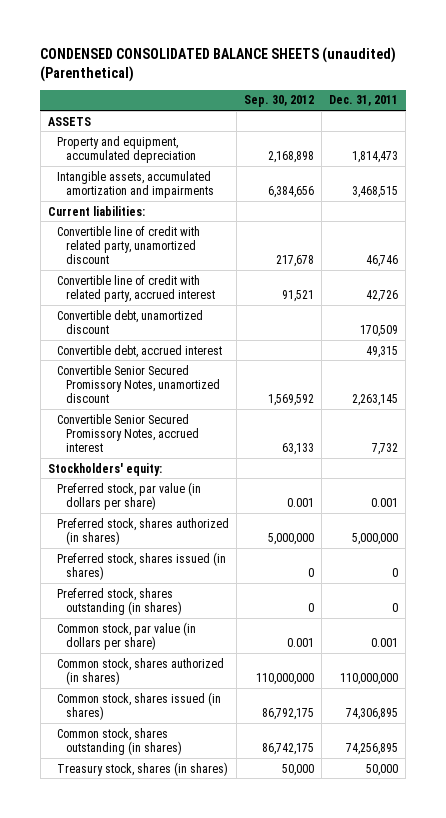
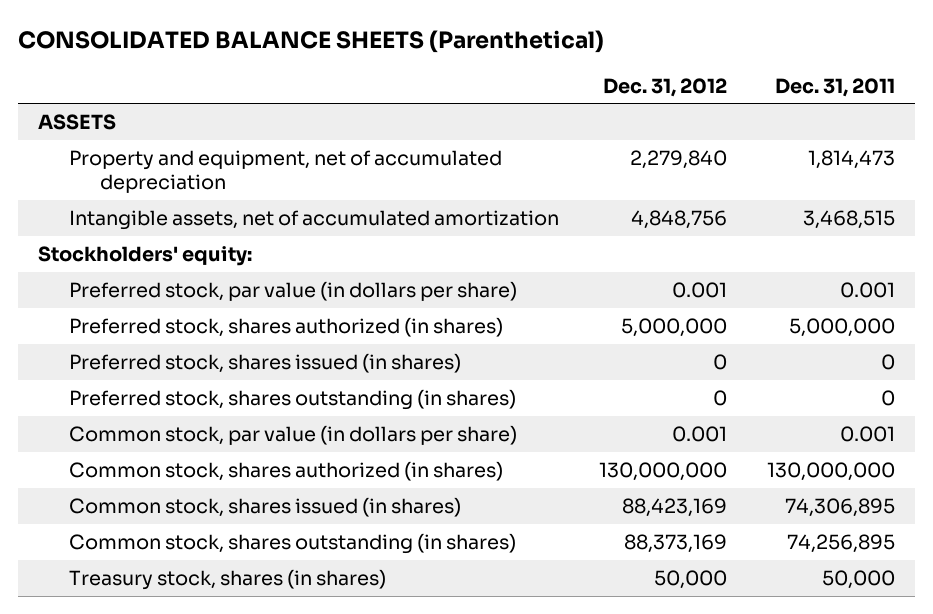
- CONDENSED CONSOLIDATED BALANCE SHEETS (unaudited) (Parenthetical)
+ CONSOLIDATED BALANCE SHEETS (Parenthetical)
- | Sep. 30, 2012 | Dec. 31, 2011
+ | Dec. 31, 2012 | Dec. 31, 2011
- Property and equipment, accumulated depreciation | 2,168,898 | 1,814,473
- Intangible assets, accumulated amortization and impairments | 6,384,656 | 3,468,515
- Current liabilities:
- Convertible line of credit with related party, unamortized discount | 217,678 | 46,746
- Convertible line of credit with related party, accrued interest | 91,521 | 42,726
- Convertible debt, unamortized discount | | 170,509
- Convertible debt, accrued interest | | 49,315
- Convertible Senior Secured Promissory Notes, unamortized discount | 1,569,592 | 2,263,145
- Convertible Senior Secured Promissory Notes, accrued interest | 63,133 | 7,732
+ Property and equipment, net of accumulated depreciation | 2,279,840 | 1,814,473
+ Intangible assets, net of accumulated amortization | 4,848,756 | 3,468,515
- Common stock, shares authorized (in shares) | 110,000,000 | 110,000,000
+ Common stock, shares authorized (in shares) | 130,000,000 | 130,000,000

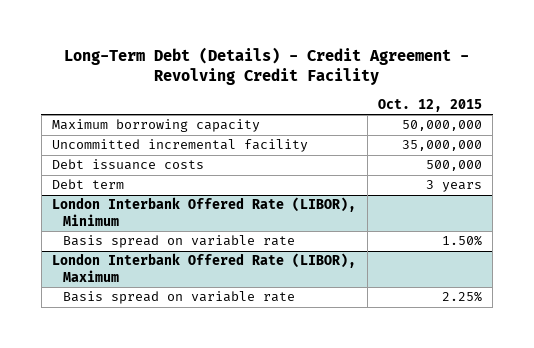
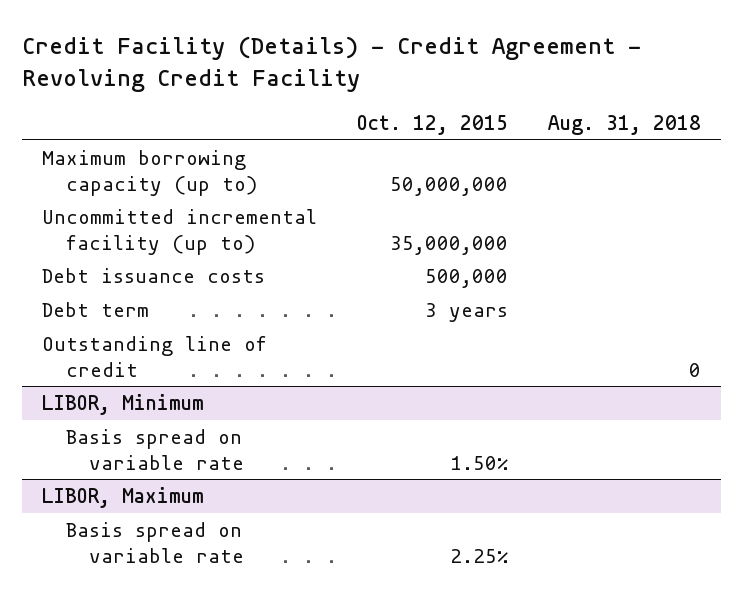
- Long-Term Debt (Details) - Credit Agreement - Revolving Credit Facility
+ Credit Facility (Details) - Credit Agreement - Revolving Credit Facility
- | Oct. 12, 2015
+ | Oct. 12, 2015 | Aug. 31, 2018
- Maximum borrowing capacity | 50,000,000
- Uncommitted incremental facility | 35,000,000
+ Maximum borrowing capacity (up to) | 50,000,000 |
+ Uncommitted incremental facility (up to) | 35,000,000 |
- London Interbank Offered Rate (LIBOR), Minimum
+ Outstanding line of credit | | 0
+ LIBOR, Minimum
- London Interbank Offered Rate (LIBOR), Maximum
+ LIBOR, Maximum

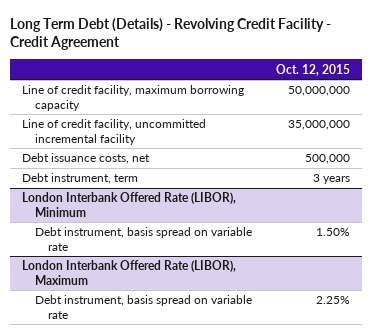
- Credit Facility (Details) - Credit Agreement - Revolving Credit Facility
+ Long Term Debt (Details) - Revolving Credit Facility - Credit Agreement
- | Oct. 12, 2015 | Aug. 31, 2018
+ | Oct. 12, 2015
- Maximum borrowing capacity (up to) | 50,000,000 |
- Uncommitted incremental facility (up to) | 35,000,000 |
- Debt issuance costs | 500,000 |
- Debt term | 3 years |
- Outstanding line of credit | | 0
- LIBOR, Minimum
- Basis spread on variable rate | 1.50% |
- LIBOR, Maximum
- Basis spread on variable rate | 2.25% |
+ Line of credit facility, maximum borrowing capacity | 50,000,000
+ Line of credit facility, uncommitted incremental facility | 35,000,000
+ Debt issuance costs, net | 500,000
+ Debt instrument, term | 3 years
+ London Interbank Offered Rate (LIBOR), Minimum
+ Debt instrument, basis spread on variable rate | 1.50%
+ London Interbank Offered Rate (LIBOR), Maximum
+ Debt instrument, basis spread on variable rate | 2.25%

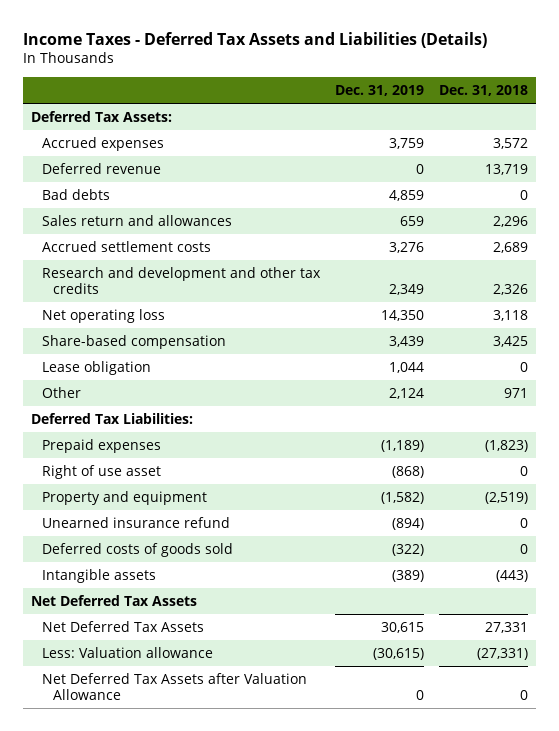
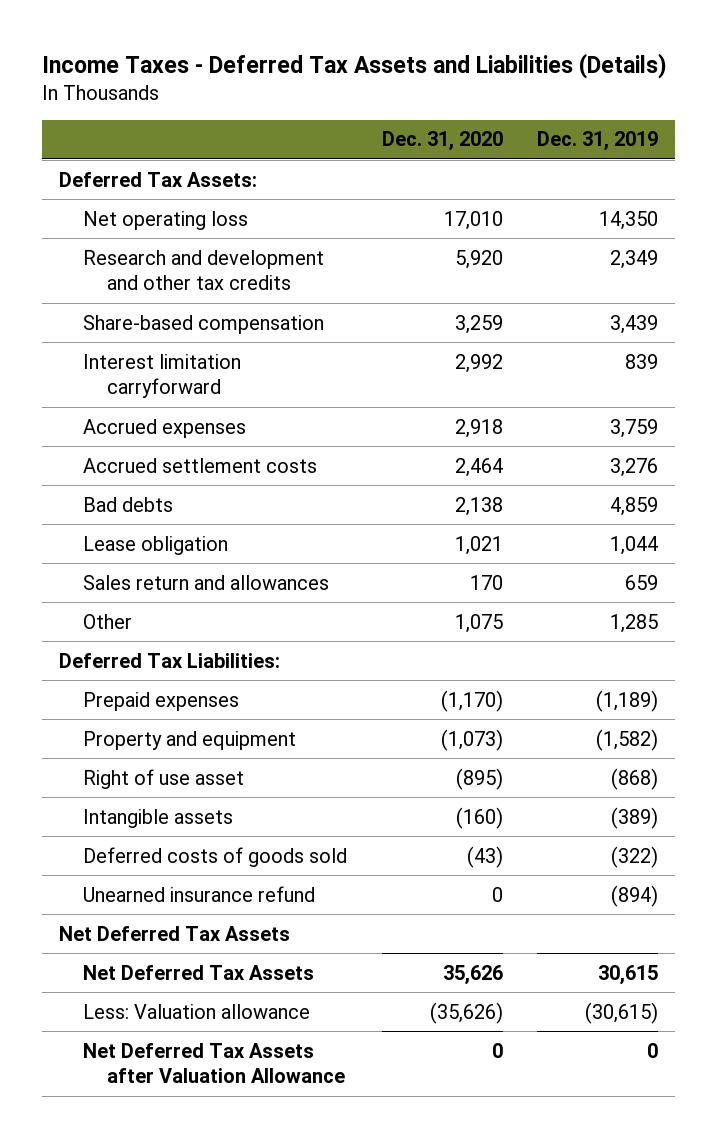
- | Dec. 31, 2019 | Dec. 31, 2018
+ | Dec. 31, 2020 | Dec. 31, 2019
- Deferred revenue | 0 | 13,719
moved down: Research and development and other tax credits | 5,920 | 2,349
+ Interest limitation carryforward | 2,992 | 839
moved down: Accrued expenses | 2,918 | 3,759
moved down: Accrued settlement costs | 2,464 | 3,276
moved down: Bad debts | 2,138 | 4,859
- Other | 2,124 | 971
moved down: Sales return and allowances | 170 | 659
+ Other | 1,075 | 1,285
moved down: Right of use asset | (895) | (868)
moved down: Deferred costs of goods sold | (43) | (322)
moved down: Unearned insurance refund | 0 | (894)

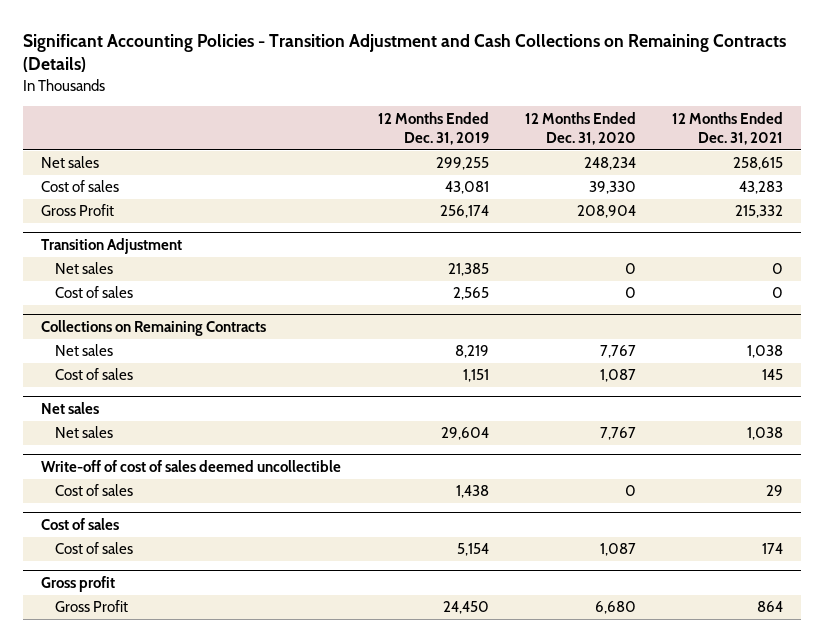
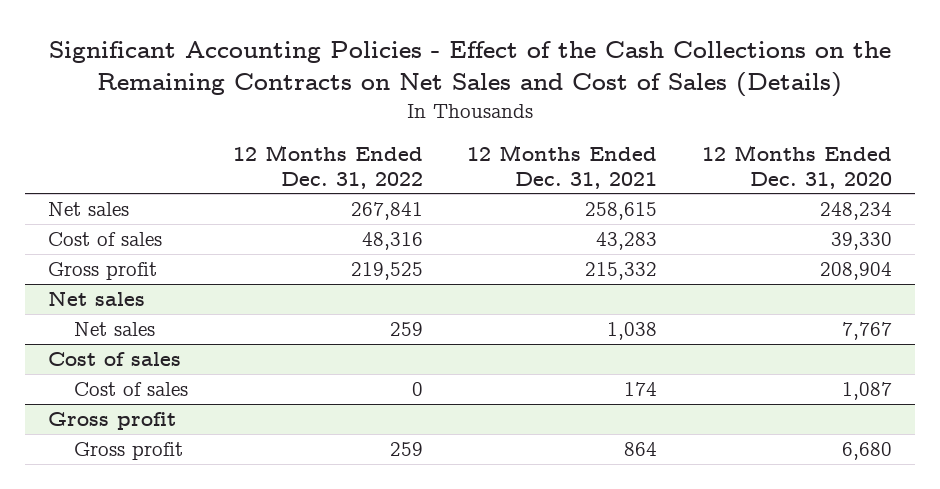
- Significant Accounting Policies - Transition Adjustment and Cash Collections on Remaining Contracts (Details)
+ Significant Accounting Policies - Effect of the Cash Collections on the Remaining Contracts on Net Sales and Cost of Sales (Details)
- | 12 Months Ended Dec. 31, 2019 | 12 Months Ended Dec. 31, 2020 | 12 Months Ended Dec. 31, 2021
+ | 12 Months Ended Dec. 31, 2022 | 12 Months Ended Dec. 31, 2021 | 12 Months Ended Dec. 31, 2020
- Gross Profit | 256,174 | 208,904 | 215,332
- Transition Adjustment
- Net sales | 21,385 | 0 | 0
- Cost of sales | 2,565 | 0 | 0
- Collections on Remaining Contracts
- Net sales | 8,219 | 7,767 | 1,038
- Cost of sales | 1,151 | 1,087 | 145
+ Gross profit | 219,525 | 215,332 | 208,904
- Write-off of cost of sales deemed uncollectible
- Cost of sales | 1,438 | 0 | 29
@ Gross profit
- Gross Profit | 24,450 | 6,680 | 864
+ Gross profit | 259 | 864 | 6,680

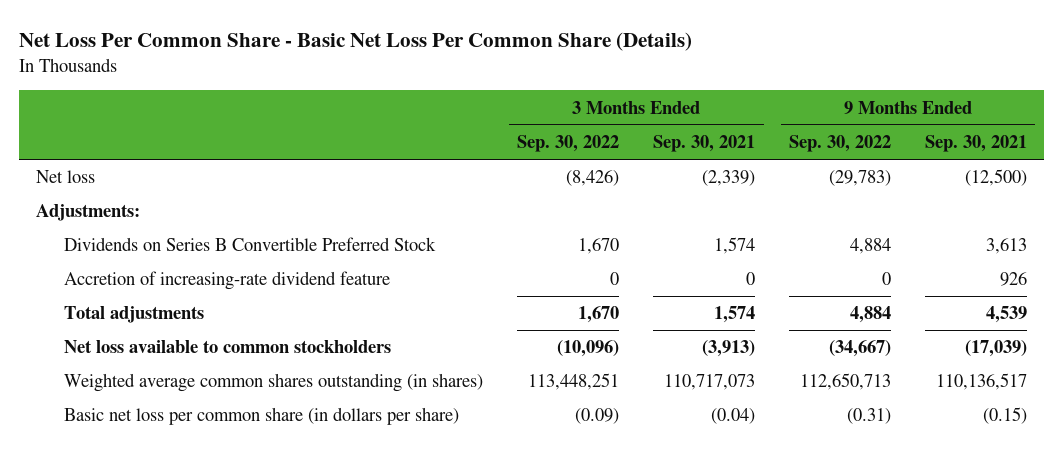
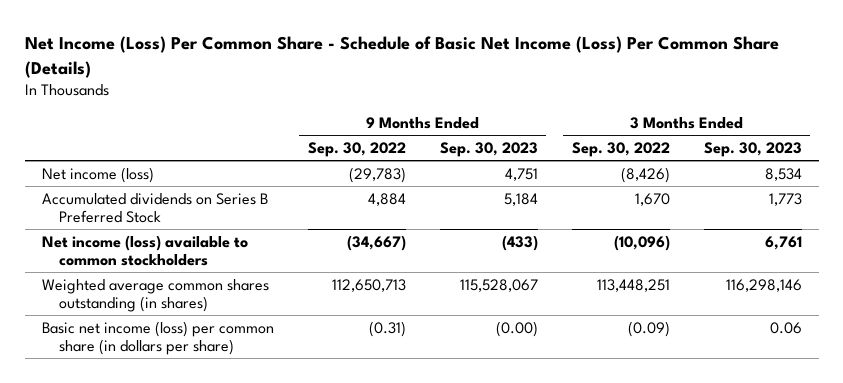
- Net Loss Per Common Share - Basic Net Loss Per Common Share (Details)
+ Net Income (Loss) Per Common Share - Schedule of Basic Net Income (Loss) Per Common Share (Details)
- | 3 Months Ended Sep. 30, 2022 | 3 Months Ended Sep. 30, 2021 | 9 Months Ended Sep. 30, 2022 | 9 Months Ended Sep. 30, 2021
+ | 9 Months Ended Sep. 30, 2022 | 9 Months Ended Sep. 30, 2023 | 3 Months Ended Sep. 30, 2022 | 3 Months Ended Sep. 30, 2023
- Net loss | (8,426) | (2,339) | (29,783) | (12,500)
- Adjustments:
- Dividends on Series B Convertible Preferred Stock | 1,670 | 1,574 | 4,884 | 3,613
- Accretion of increasing-rate dividend feature | 0 | 0 | 0 | 926
- Total adjustments | 1,670 | 1,574 | 4,884 | 4,539
- Net loss available to common stockholders | (10,096) | (3,913) | (34,667) | (17,039)
+ Net income (loss) | (29,783) | 4,751 | (8,426) | 8,534
+ Accumulated dividends on Series B Preferred Stock | 4,884 | 5,184 | 1,670 | 1,773
+ Net income (loss) available to common stockholders | (34,667) | (433) | (10,096) | 6,761
- Basic net loss per common share (in dollars per share) | (0.09) | (0.04) | (0.31) | (0.15)
+ Basic net income (loss) per common share (in dollars per share) | (0.31) | (0.00) | (0.09) | 0.06

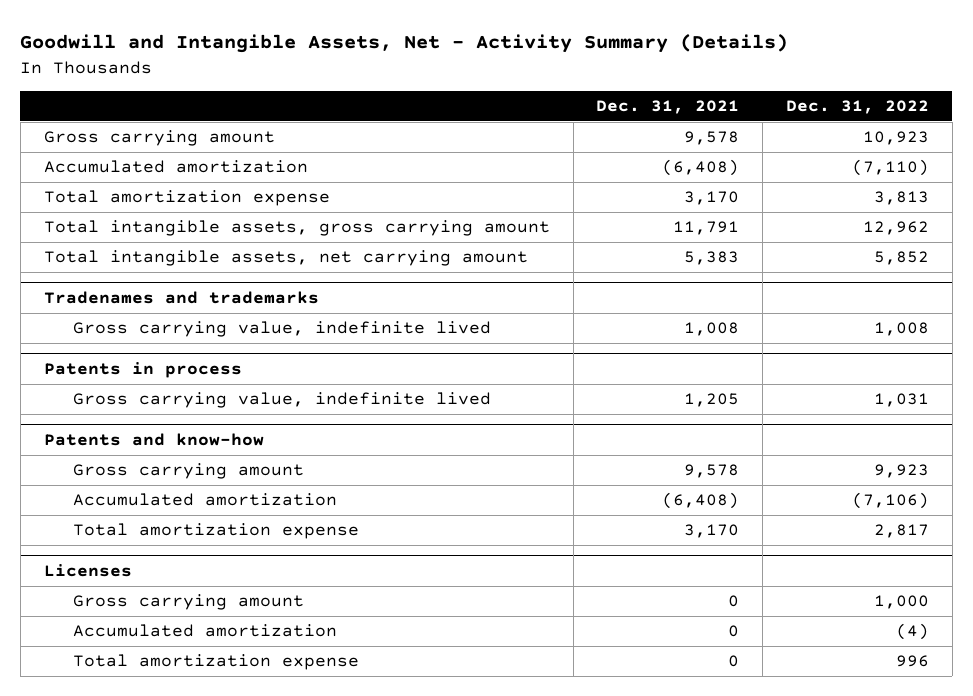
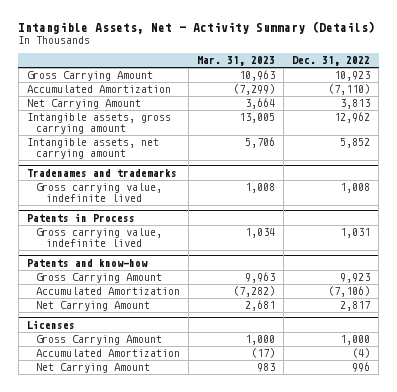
- Goodwill and Intangible Assets, Net - Activity Summary (Details)
+ Intangible Assets, Net - Activity Summary (Details)
- | Dec. 31, 2021 | Dec. 31, 2022
+ | Mar. 31, 2023 | Dec. 31, 2022
- Gross carrying amount | 9,578 | 10,923
- Accumulated amortization | (6,408) | (7,110)
- Total amortization expense | 3,170 | 3,813
- Total intangible assets, gross carrying amount | 11,791 | 12,962
- Total intangible assets, net carrying amount | 5,383 | 5,852
+ Gross Carrying Amount | 10,963 | 10,923
+ Accumulated Amortization | (7,299) | (7,110)
+ Net Carrying Amount | 3,664 | 3,813
+ Intangible assets, gross carrying amount | 13,005 | 12,962
+ Intangible assets, net carrying amount | 5,706 | 5,852
- Patents in process
+ Patents in Process
@ Patents and know-how
- Gross carrying amount | 9,578 | 9,923
- Accumulated amortization | (6,408) | (7,106)
- Total amortization expense | 3,170 | 2,817
+ Gross Carrying Amount | 9,963 | 9,923
+ Accumulated Amortization | (7,282) | (7,106)
+ Net Carrying Amount | 2,681 | 2,817
@ Licenses
- Gross carrying amount | 0 | 1,000
- Accumulated amortization | 0 | (4)
- Total amortization expense | 0 | 996
+ Gross Carrying Amount | 1,000 | 1,000
+ Accumulated Amortization | (17) | (4)
+ Net Carrying Amount | 983 | 996

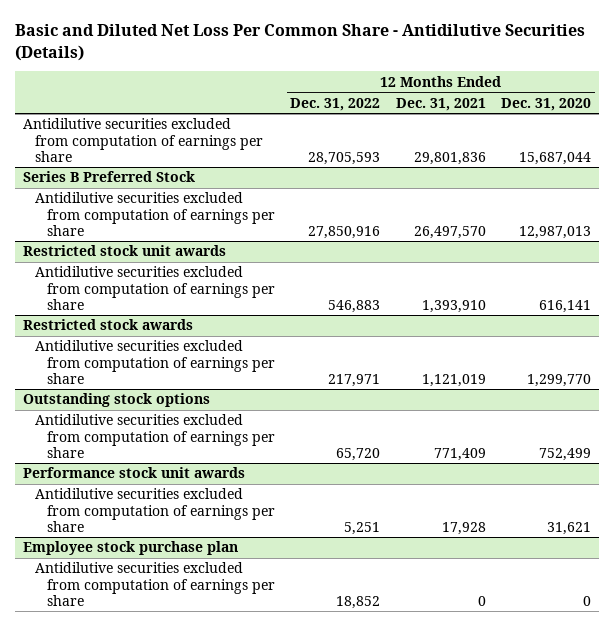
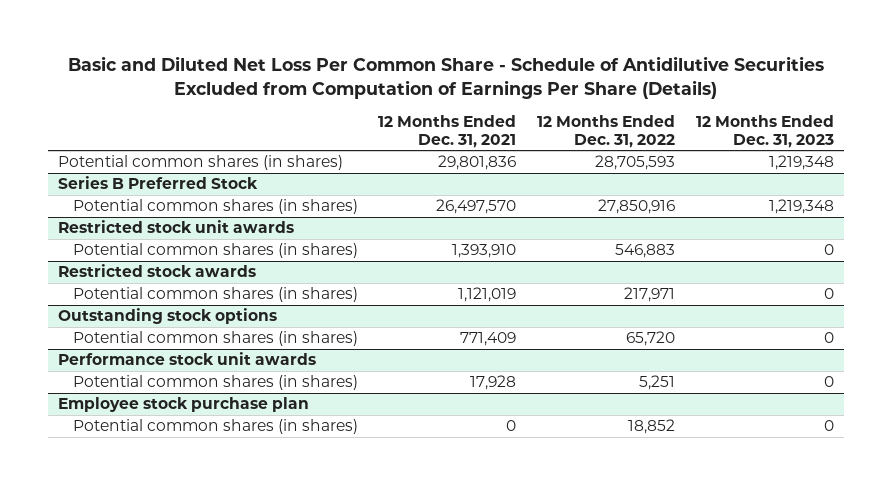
- Basic and Diluted Net Loss Per Common Share - Antidilutive Securities (Details)
+ Basic and Diluted Net Loss Per Common Share - Schedule of Antidilutive Securities Excluded from Computation of Earnings Per Share (Details)
- | 12 Months Ended Dec. 31, 2022 | 12 Months Ended Dec. 31, 2021 | 12 Months Ended Dec. 31, 2020
+ | 12 Months Ended Dec. 31, 2021 | 12 Months Ended Dec. 31, 2022 | 12 Months Ended Dec. 31, 2023
- Antidilutive securities excluded from computation of earnings per share | 28,705,593 | 29,801,836 | 15,687,044
+ Potential common shares (in shares) | 29,801,836 | 28,705,593 | 1,219,348
@ Series B Preferred Stock
- Antidilutive securities excluded from computation of earnings per share | 27,850,916 | 26,497,570 | 12,987,013
+ Potential common shares (in shares) | 26,497,570 | 27,850,916 | 1,219,348
@ Restricted stock unit awards
- Antidilutive securities excluded from computation of earnings per share | 546,883 | 1,393,910 | 616,141
+ Potential common shares (in shares) | 1,393,910 | 546,883 | 0
@ Restricted stock awards
- Antidilutive securities excluded from computation of earnings per share | 217,971 | 1,121,019 | 1,299,770
+ Potential common shares (in shares) | 1,121,019 | 217,971 | 0
@ Outstanding stock options
- Antidilutive securities excluded from computation of earnings per share | 65,720 | 771,409 | 752,499
+ Potential common shares (in shares) | 771,409 | 65,720 | 0
@ Performance stock unit awards
- Antidilutive securities excluded from computation of earnings per share | 5,251 | 17,928 | 31,621
+ Potential common shares (in shares) | 17,928 | 5,251 | 0
@ Employee stock purchase plan
- Antidilutive securities excluded from computation of earnings per share | 18,852 | 0 | 0
+ Potential common shares (in shares) | 0 | 18,852 | 0

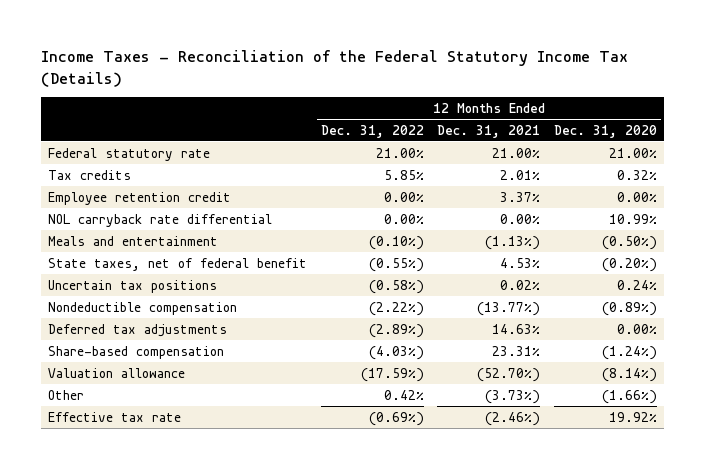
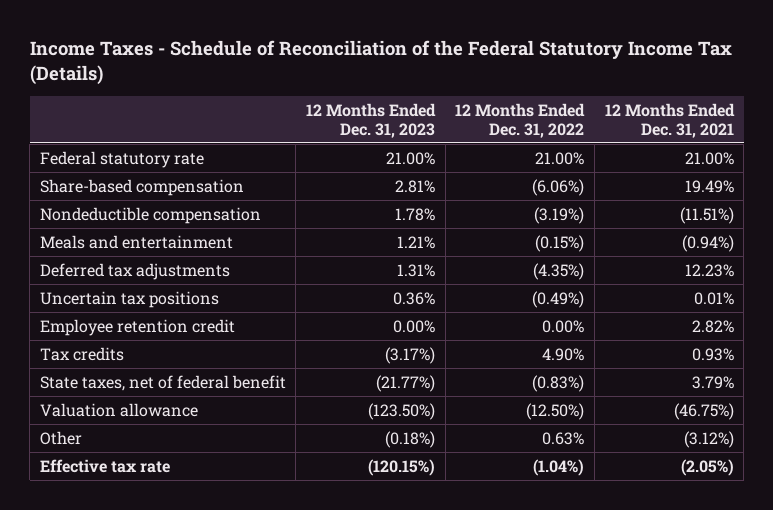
- Income Taxes - Reconciliation of the Federal Statutory Income Tax (Details)
+ Income Taxes - Schedule of Reconciliation of the Federal Statutory Income Tax (Details)
- | 12 Months Ended Dec. 31, 2022 | 12 Months Ended Dec. 31, 2021 | 12 Months Ended Dec. 31, 2020
+ | 12 Months Ended Dec. 31, 2023 | 12 Months Ended Dec. 31, 2022 | 12 Months Ended Dec. 31, 2021
- Tax credits | 5.85% | 2.01% | 0.32%
- Employee retention credit | 0.00% | 3.37% | 0.00%
- NOL carryback rate differential | 0.00% | 0.00% | 10.99%
- Meals and entertainment | (0.10%) | (1.13%) | (0.50%)
- State taxes, net of federal benefit | (0.55%) | 4.53% | (0.20%)
- Uncertain tax positions | (0.58%) | 0.02% | 0.24%
- Nondeductible compensation | (2.22%) | (13.77%) | (0.89%)
- Deferred tax adjustments | (2.89%) | 14.63% | 0.00%
- Share-based compensation | (4.03%) | 23.31% | (1.24%)
- Valuation allowance | (17.59%) | (52.70%) | (8.14%)
- Other | 0.42% | (3.73%) | (1.66%)
- Effective tax rate | (0.69%) | (2.46%) | 19.92%
+ Share-based compensation | 2.81% | (6.06%) | 19.49%
+ Nondeductible compensation | 1.78% | (3.19%) | (11.51%)
+ Meals and entertainment | 1.21% | (0.15%) | (0.94%)
+ Deferred tax adjustments | 1.31% | (4.35%) | 12.23%
+ Uncertain tax positions | 0.36% | (0.49%) | 0.01%
+ Employee retention credit | 0.00% | 0.00% | 2.82%
+ Tax credits | (3.17%) | 4.90% | 0.93%
+ State taxes, net of federal benefit | (21.77%) | (0.83%) | 3.79%
+ Valuation allowance | (123.50%) | (12.50%) | (46.75%)
+ Other | (0.18%) | 0.63% | (3.12%)
+ Effective tax rate | (120.15%) | (1.04%) | (2.05%)

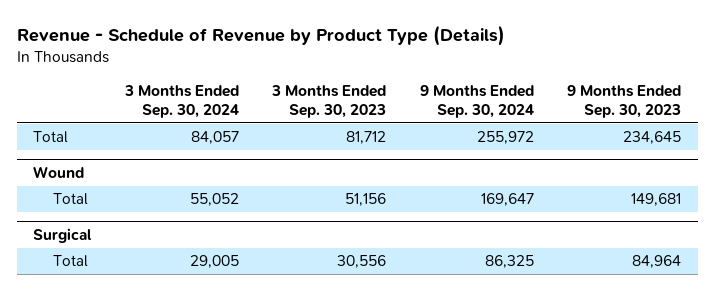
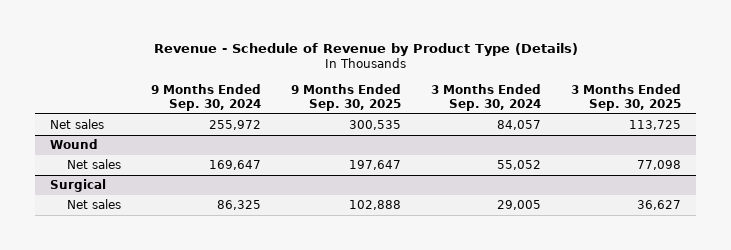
- | 3 Months Ended Sep. 30, 2024 | 3 Months Ended Sep. 30, 2023 | 9 Months Ended Sep. 30, 2024 | 9 Months Ended Sep. 30, 2023
+ | 9 Months Ended Sep. 30, 2024 | 9 Months Ended Sep. 30, 2025 | 3 Months Ended Sep. 30, 2024 | 3 Months Ended Sep. 30, 2025
- Total | 84,057 | 81,712 | 255,972 | 234,645
+ Net sales | 255,972 | 300,535 | 84,057 | 113,725
@ Wound
- Total | 55,052 | 51,156 | 169,647 | 149,681
+ Net sales | 169,647 | 197,647 | 55,052 | 77,098
@ Surgical
- Total | 29,005 | 30,556 | 86,325 | 84,964
+ Net sales | 86,325 | 102,888 | 29,005 | 36,627

